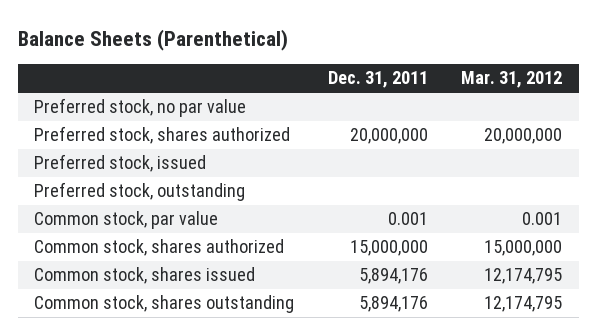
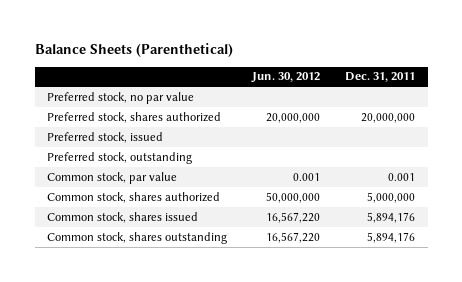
- | Dec. 31, 2011 | Mar. 31, 2012
+ | Jun. 30, 2012 | Dec. 31, 2011
- Common stock, shares authorized | 15,000,000 | 15,000,000
+ Common stock, shares authorized | 50,000,000 | 5,000,000

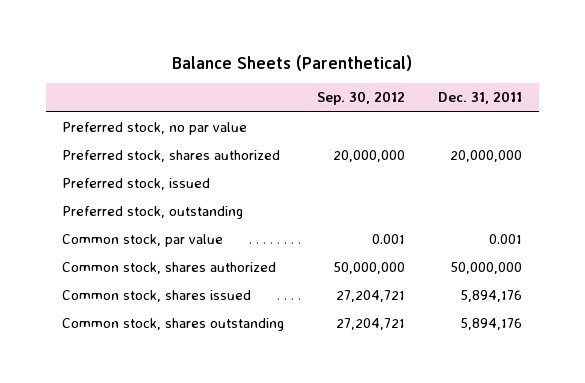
- | Jun. 30, 2012 | Dec. 31, 2011
+ | Sep. 30, 2012 | Dec. 31, 2011
- Common stock, shares authorized | 50,000,000 | 5,000,000
+ Common stock, shares authorized | 50,000,000 | 50,000,000

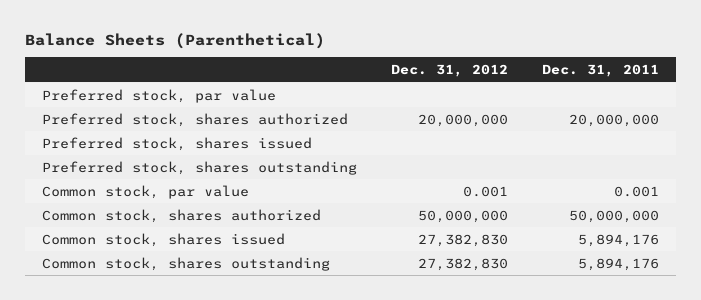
- | Sep. 30, 2012 | Dec. 31, 2011
+ | Dec. 31, 2012 | Dec. 31, 2011
- Preferred stock, no par value
+ Preferred stock, par value
- Preferred stock, issued
- Preferred stock, outstanding
+ Preferred stock, shares issued
+ Preferred stock, shares outstanding

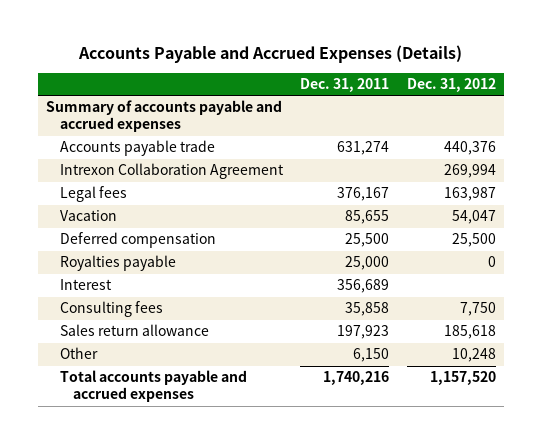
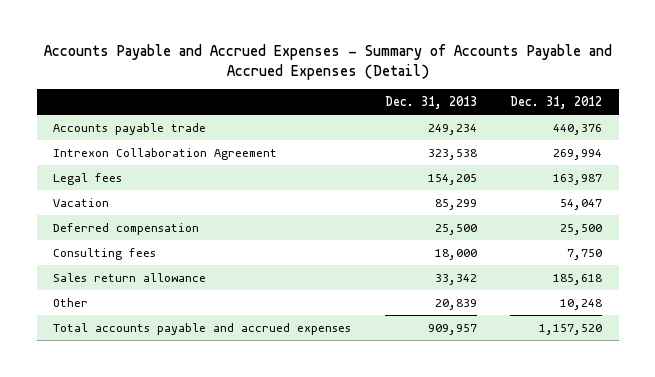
- Accounts Payable and Accrued Expenses (Details)
+ Accounts Payable and Accrued Expenses - Summary of Accounts Payable and Accrued Expenses (Detail)
- | Dec. 31, 2011 | Dec. 31, 2012
+ | Dec. 31, 2013 | Dec. 31, 2012
- Summary of accounts payable and accrued expenses
- Royalties payable | 25,000 | 0
- Interest | 356,689 |

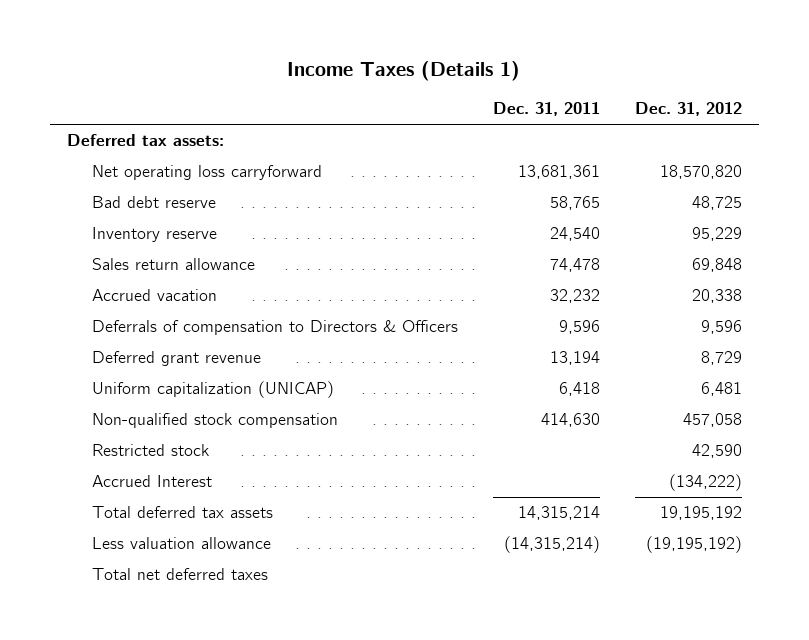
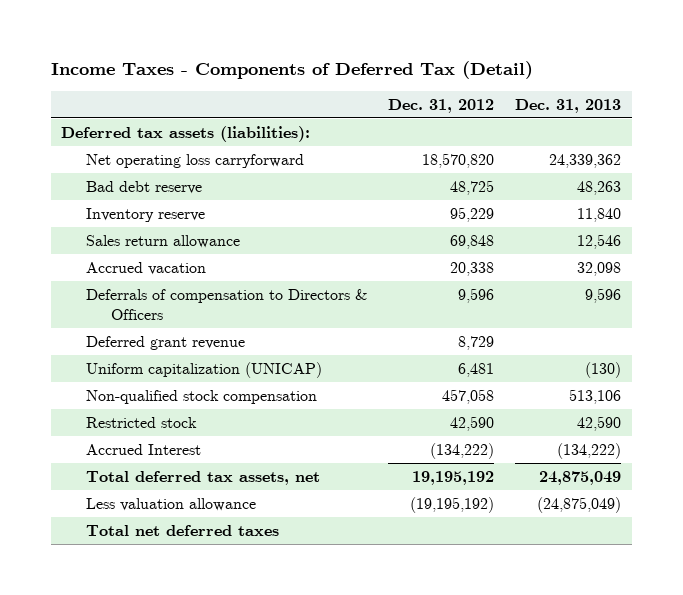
- Income Taxes (Details 1)
+ Income Taxes - Components of Deferred Tax (Detail)
- | Dec. 31, 2011 | Dec. 31, 2012
+ | Dec. 31, 2012 | Dec. 31, 2013
- Deferred tax assets:
+ Deferred tax assets (liabilities):
- Total deferred tax assets | 14,315,214 | 19,195,192
+ Total deferred tax assets, net | 19,195,192 | 24,875,049

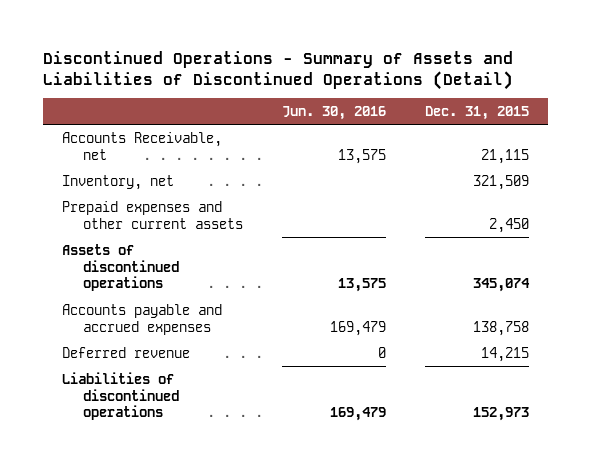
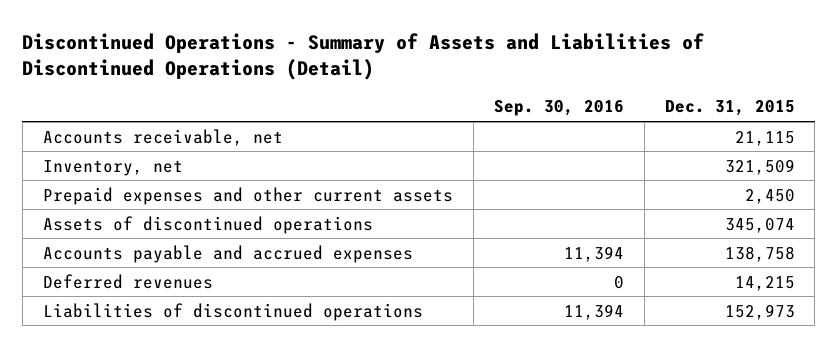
- | Jun. 30, 2016 | Dec. 31, 2015
+ | Sep. 30, 2016 | Dec. 31, 2015
- Accounts Receivable, net | 13,575 | 21,115
+ Accounts receivable, net | | 21,115
- Deferred revenue | 0 | 14,215
+ Deferred revenues | 0 | 14,215

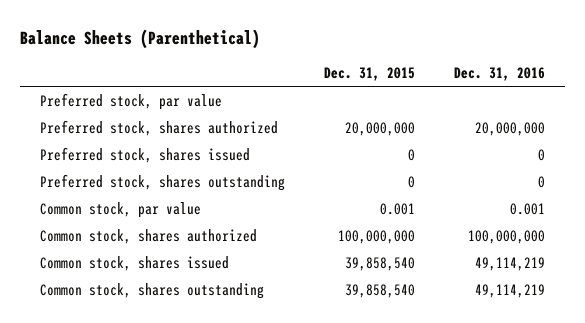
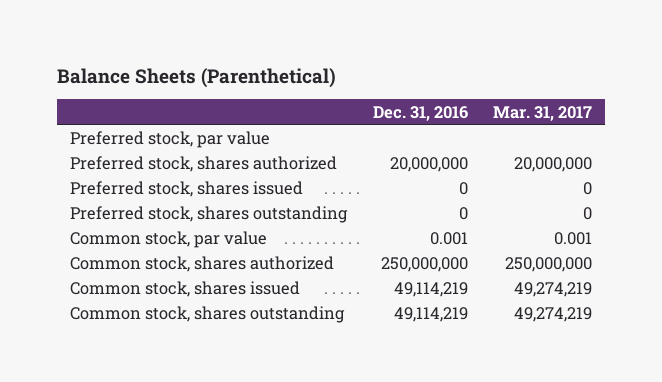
- | Dec. 31, 2015 | Dec. 31, 2016
+ | Dec. 31, 2016 | Mar. 31, 2017
- Common stock, shares authorized | 100,000,000 | 100,000,000
+ Common stock, shares authorized | 250,000,000 | 250,000,000

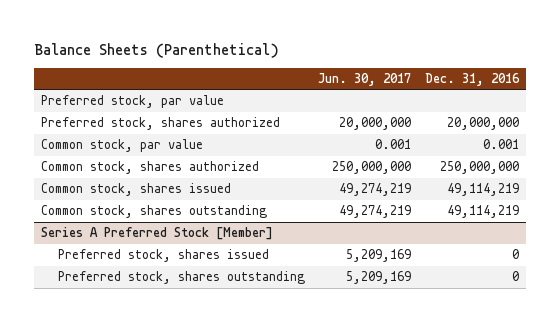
- | Dec. 31, 2016 | Mar. 31, 2017
+ | Jun. 30, 2017 | Dec. 31, 2016
- Preferred stock, shares issued | 0 | 0
- Preferred stock, shares outstanding | 0 | 0
+ Series A Preferred Stock [Member]
+ Preferred stock, shares issued | 5,209,169 | 0
+ Preferred stock, shares outstanding | 5,209,169 | 0

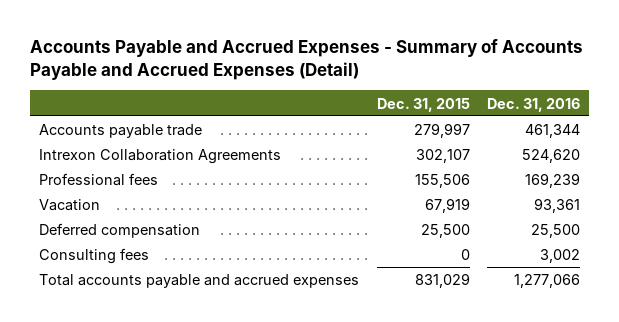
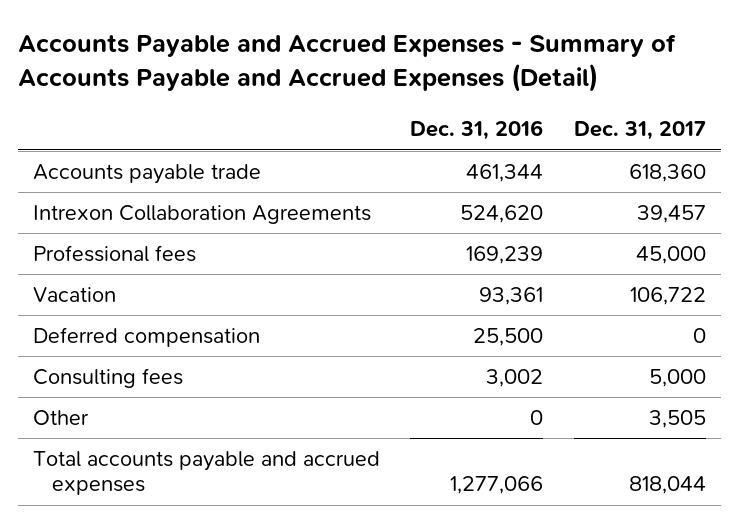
- | Dec. 31, 2015 | Dec. 31, 2016
+ | Dec. 31, 2016 | Dec. 31, 2017
+ Other | 0 | 3,505

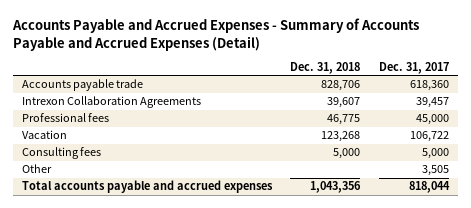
- | Dec. 31, 2016 | Dec. 31, 2017
+ | Dec. 31, 2018 | Dec. 31, 2017
- Deferred compensation | 25,500 | 0

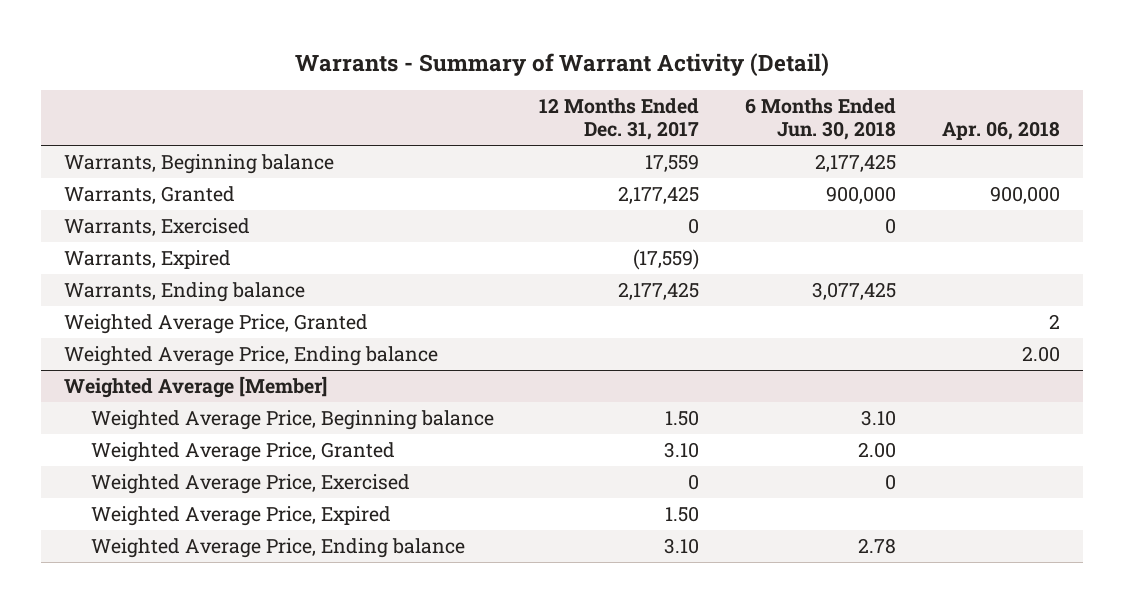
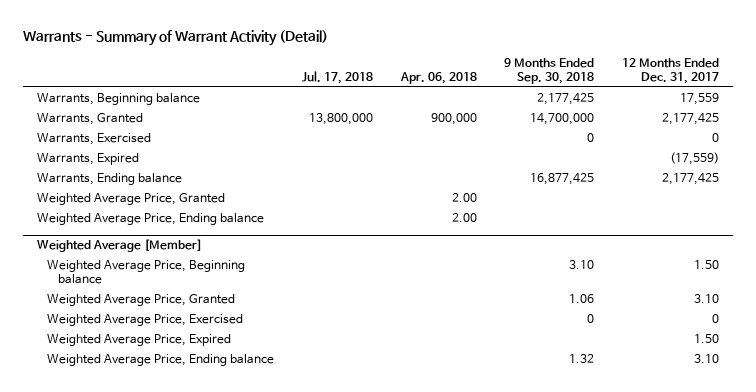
- | 12 Months Ended Dec. 31, 2017 | 6 Months Ended Jun. 30, 2018 | Apr. 06, 2018
+ | Jul. 17, 2018 | Apr. 06, 2018 | 9 Months Ended Sep. 30, 2018 | 12 Months Ended Dec. 31, 2017
- Weighted Average Price, Granted | | | 2
+ Weighted Average Price, Granted | | 2.00 | |

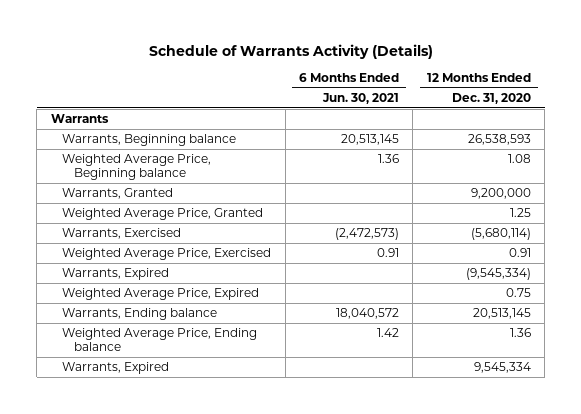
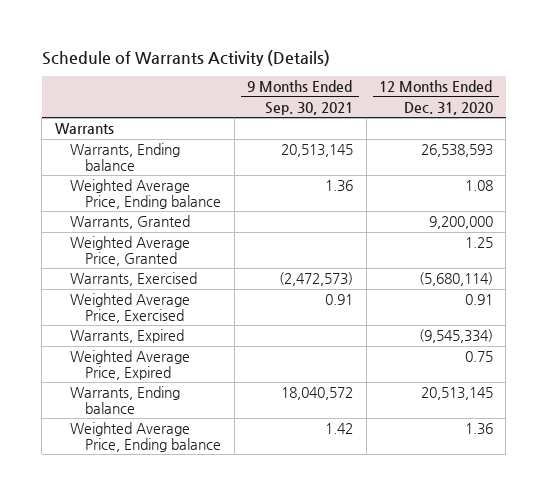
- | 6 Months Ended Jun. 30, 2021 | 12 Months Ended Dec. 31, 2020
+ | 9 Months Ended Sep. 30, 2021 | 12 Months Ended Dec. 31, 2020
- Warrants, Beginning balance | 20,513,145 | 26,538,593
- Weighted Average Price, Beginning balance | 1.36 | 1.08
+ Warrants, Ending balance | 20,513,145 | 26,538,593
+ Weighted Average Price, Ending balance | 1.36 | 1.08
- Warrants, Expired | | 9,545,334

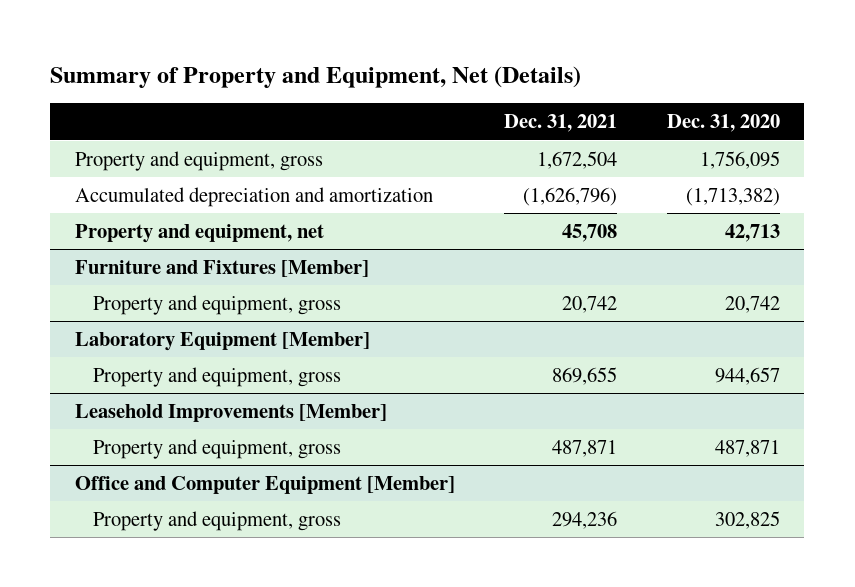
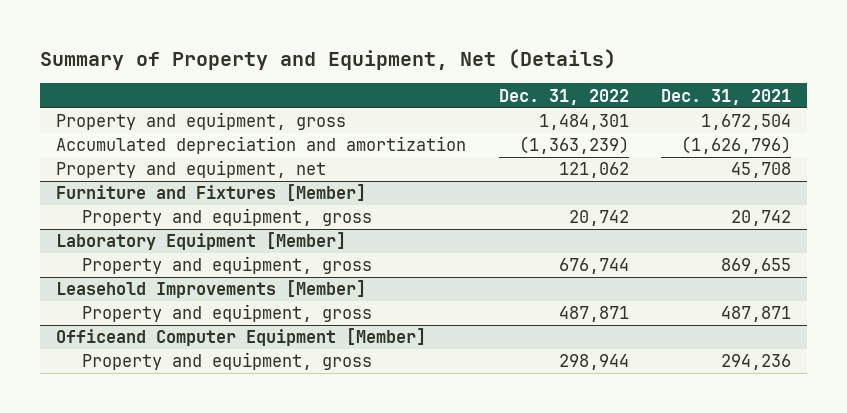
- | Dec. 31, 2021 | Dec. 31, 2020
+ | Dec. 31, 2022 | Dec. 31, 2021
- Office and Computer Equipment [Member]
+ Officeand Computer Equipment [Member]

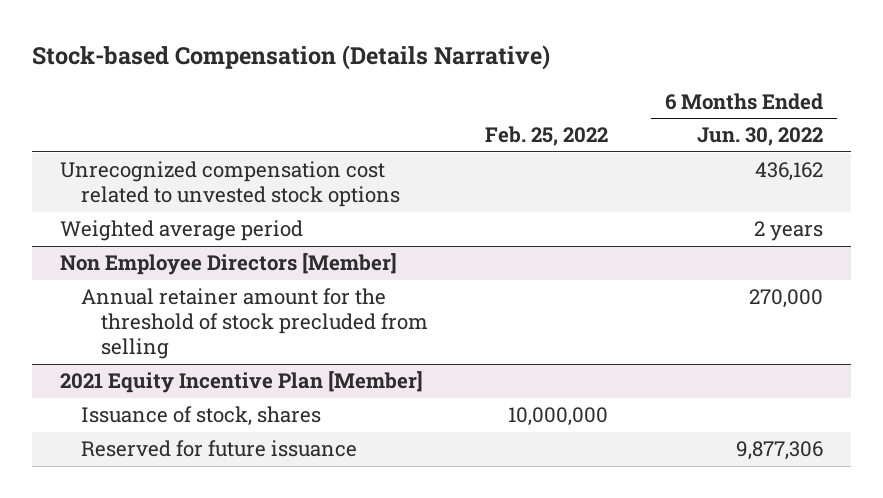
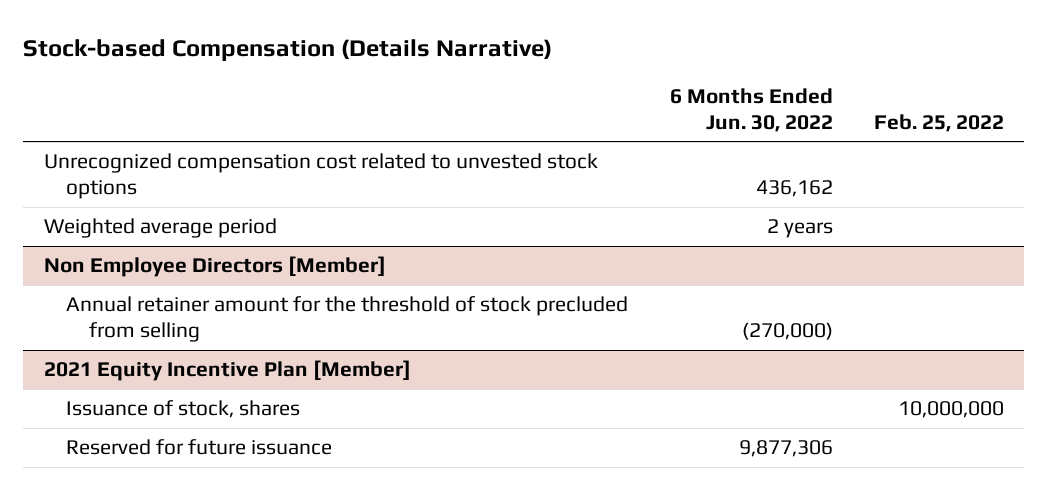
- | Feb. 25, 2022 | 6 Months Ended Jun. 30, 2022
+ | 6 Months Ended Jun. 30, 2022 | Feb. 25, 2022
@ Non Employee Directors [Member]
- Annual retainer amount for the threshold of stock precluded from selling | | 270,000
+ Annual retainer amount for the threshold of stock precluded from selling | (270,000) |

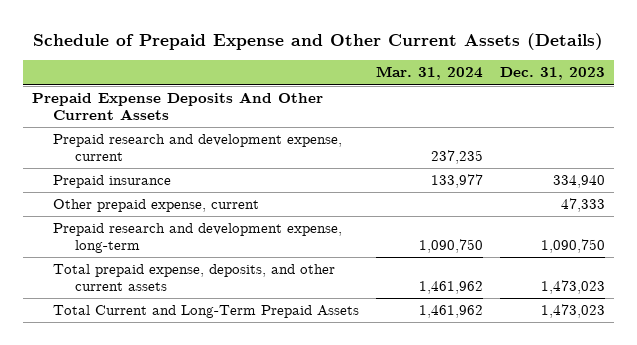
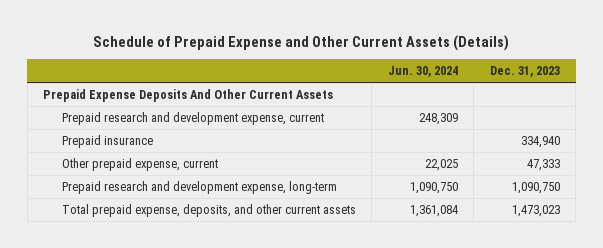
- | Mar. 31, 2024 | Dec. 31, 2023
+ | Jun. 30, 2024 | Dec. 31, 2023
- Total Current and Long-Term Prepaid Assets | 1,461,962 | 1,473,023

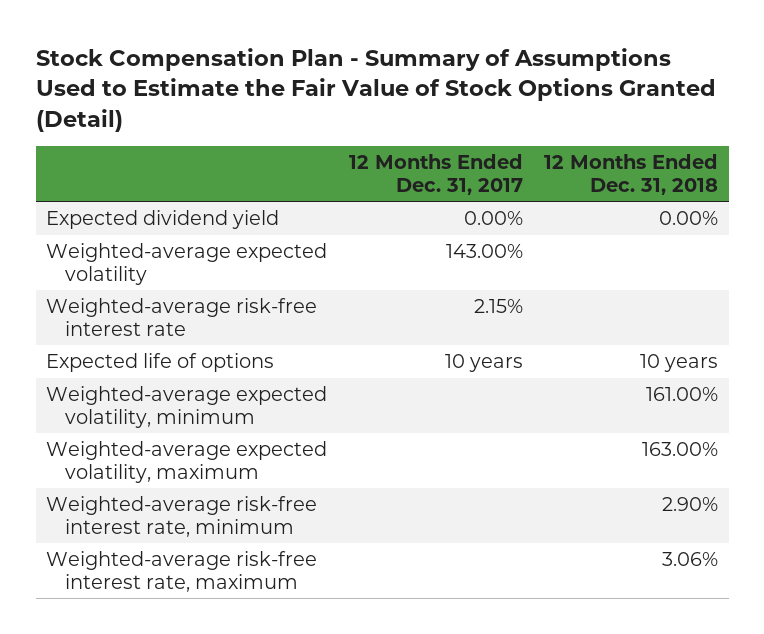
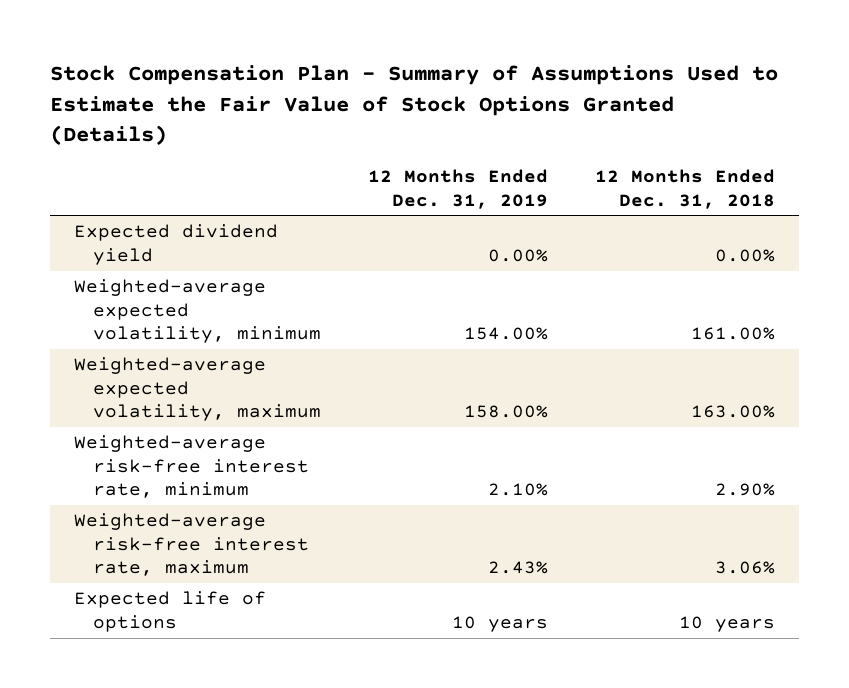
- Stock Compensation Plan - Summary of Assumptions Used to Estimate the Fair Value of Stock Options Granted (Detail)
+ Stock Compensation Plan - Summary of Assumptions Used to Estimate the Fair Value of Stock Options Granted (Details)
- | 12 Months Ended Dec. 31, 2017 | 12 Months Ended Dec. 31, 2018
+ | 12 Months Ended Dec. 31, 2019 | 12 Months Ended Dec. 31, 2018
- Weighted-average expected volatility | 143.00% |
- Weighted-average risk-free interest rate | 2.15% |
moved down: Expected life of options | 10 years | 10 years

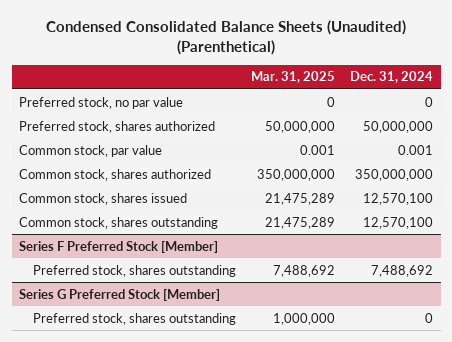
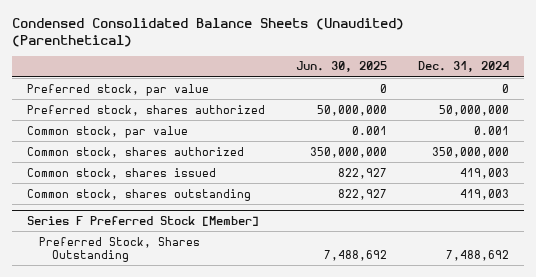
- | Mar. 31, 2025 | Dec. 31, 2024
+ | Jun. 30, 2025 | Dec. 31, 2024
- Preferred stock, no par value | 0 | 0
+ Preferred stock, par value | 0 | 0
- Common stock, shares issued | 21,475,289 | 12,570,100
- Common stock, shares outstanding | 21,475,289 | 12,570,100
+ Common stock, shares issued | 822,927 | 419,003
+ Common stock, shares outstanding | 822,927 | 419,003
@ Series F Preferred Stock [Member]
- Preferred stock, shares outstanding | 7,488,692 | 7,488,692
- Series G Preferred Stock [Member]
- Preferred stock, shares outstanding | 1,000,000 | 0
@ Series F Preferred Stock [Member]
+ Preferred Stock, Shares Outstanding | 7,488,692 | 7,488,692

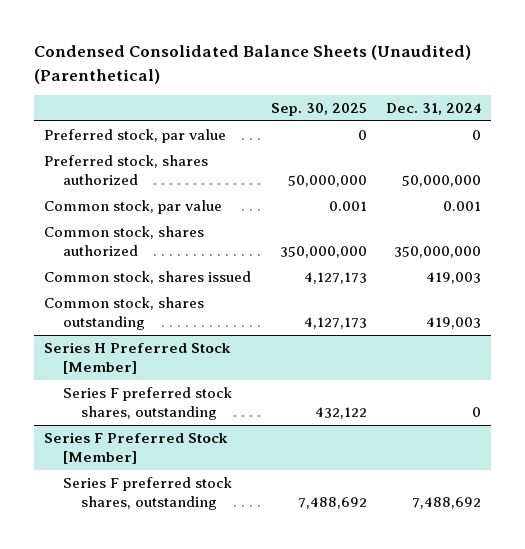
- | Jun. 30, 2025 | Dec. 31, 2024
+ | Sep. 30, 2025 | Dec. 31, 2024
+ Series H Preferred Stock [Member]
+ Series F preferred stock shares, outstanding | 432,122 | 0
@ Series F Preferred Stock [Member]
- Preferred Stock, Shares Outstanding | 7,488,692 | 7,488,692
+ Series F preferred stock shares, outstanding | 7,488,692 | 7,488,692

